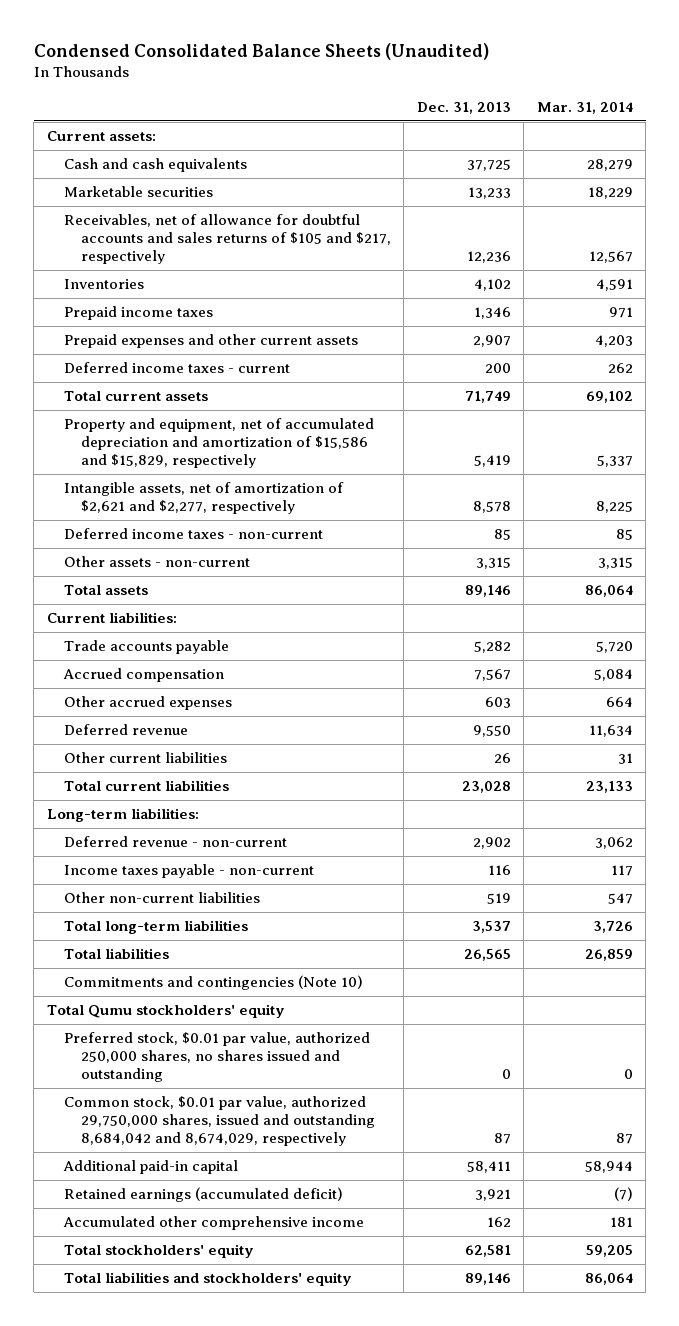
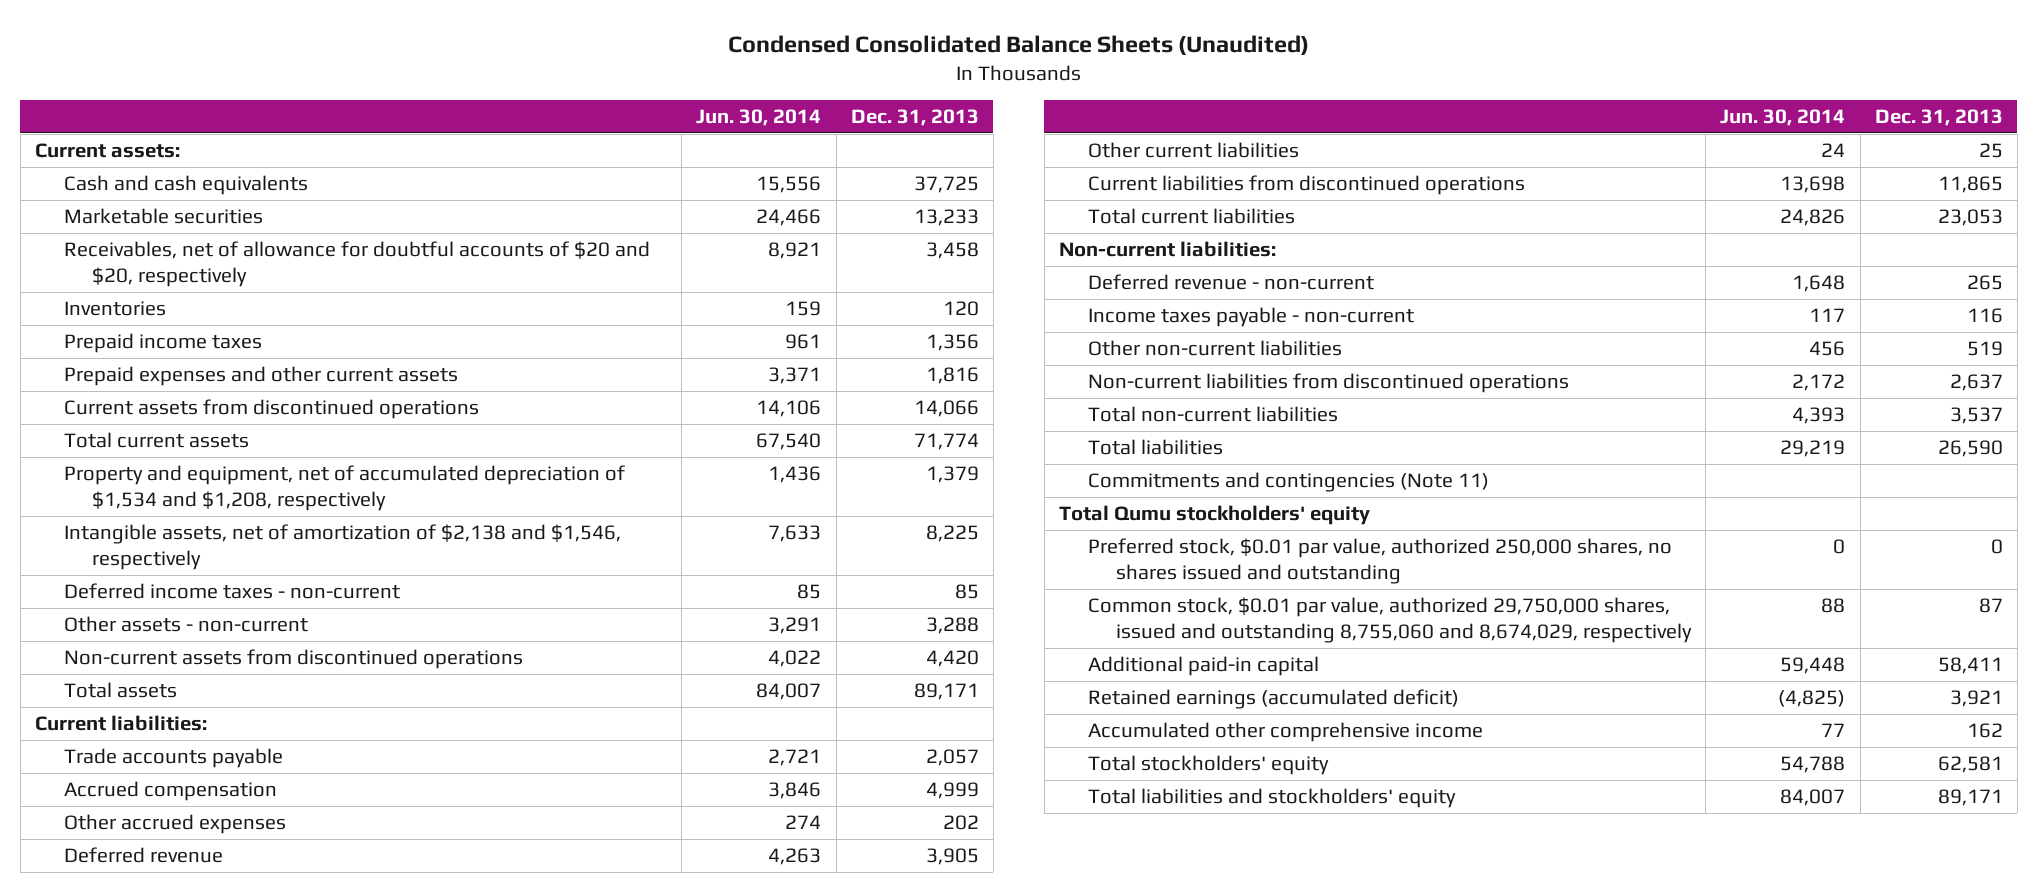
- | Dec. 31, 2013 | Mar. 31, 2014
+ | Jun. 30, 2014 | Dec. 31, 2013
- Receivables, net of allowance for doubtful accounts and sales returns of $105 and $217, respectively | 12,236 | 12,567
- Inventories | 4,102 | 4,591
- Prepaid income taxes | 1,346 | 971
- Prepaid expenses and other current assets | 2,907 | 4,203
- Deferred income taxes - current | 200 | 262
- Total current assets | 71,749 | 69,102
- Property and equipment, net of accumulated depreciation and amortization of $15,586 and $15,829, respectively | 5,419 | 5,337
- Intangible assets, net of amortization of $2,621 and $2,277, respectively | 8,578 | 8,225
+ Receivables, net of allowance for doubtful accounts of $20 and $20, respectively | 8,921 | 3,458
+ Inventories | 159 | 120
+ Prepaid income taxes | 961 | 1,356
+ Prepaid expenses and other current assets | 3,371 | 1,816
+ Current assets from discontinued operations | 14,106 | 14,066
+ Total current assets | 67,540 | 71,774
+ Property and equipment, net of accumulated depreciation of $1,534 and $1,208, respectively | 1,436 | 1,379
+ Intangible assets, net of amortization of $2,138 and $1,546, respectively | 7,633 | 8,225
- Other assets - non-current | 3,315 | 3,315
- Total assets | 89,146 | 86,064
+ Other assets - non-current | 3,291 | 3,288
+ Non-current assets from discontinued operations | 4,022 | 4,420
+ Total assets | 84,007 | 89,171
- Trade accounts payable | 5,282 | 5,720
- Accrued compensation | 7,567 | 5,084
- Other accrued expenses | 603 | 664
- Deferred revenue | 9,550 | 11,634
- Other current liabilities | 26 | 31
- Total current liabilities | 23,028 | 23,133
- Long-term liabilities:
- Deferred revenue - non-current | 2,902 | 3,062
+ Trade accounts payable | 2,721 | 2,057
+ Accrued compensation | 3,846 | 4,999
+ Other accrued expenses | 274 | 202
+ Deferred revenue | 4,263 | 3,905
+ Other current liabilities | 24 | 25
+ Current liabilities from discontinued operations | 13,698 | 11,865
+ Total current liabilities | 24,826 | 23,053
+ Non-current liabilities:
+ Deferred revenue - non-current | 1,648 | 265
- Total long-term liabilities | 3,537 | 3,726
- Total liabilities | 26,565 | 26,859
- Commitments and contingencies (Note 10)
+ Non-current liabilities from discontinued operations | 2,172 | 2,637
+ Total non-current liabilities | 4,393 | 3,537
+ Total liabilities | 29,219 | 26,590
+ Commitments and contingencies (Note 11)
- Common stock, $0.01 par value, authorized 29,750,000 shares, issued and outstanding 8,684,042 and 8,674,029, respectively | 87 | 87
+ Common stock, $0.01 par value, authorized 29,750,000 shares, issued and outstanding 8,755,060 and 8,674,029, respectively | 88 | 87
- Total liabilities and stockholders' equity | 89,146 | 86,064
+ Total liabilities and stockholders' equity | 84,007 | 89,171

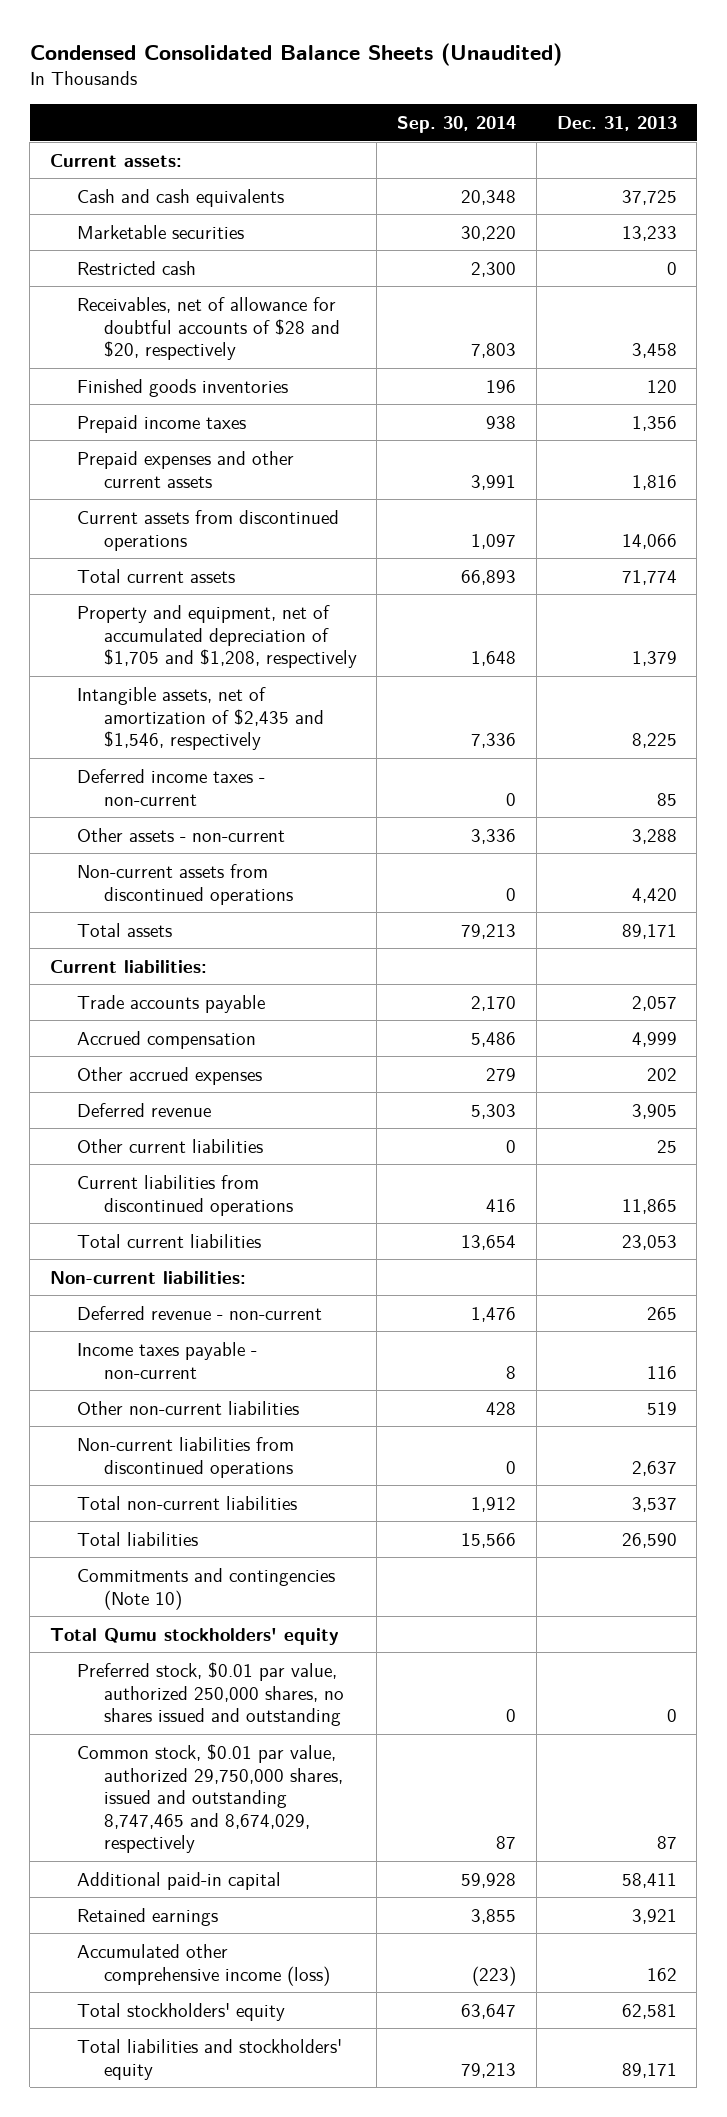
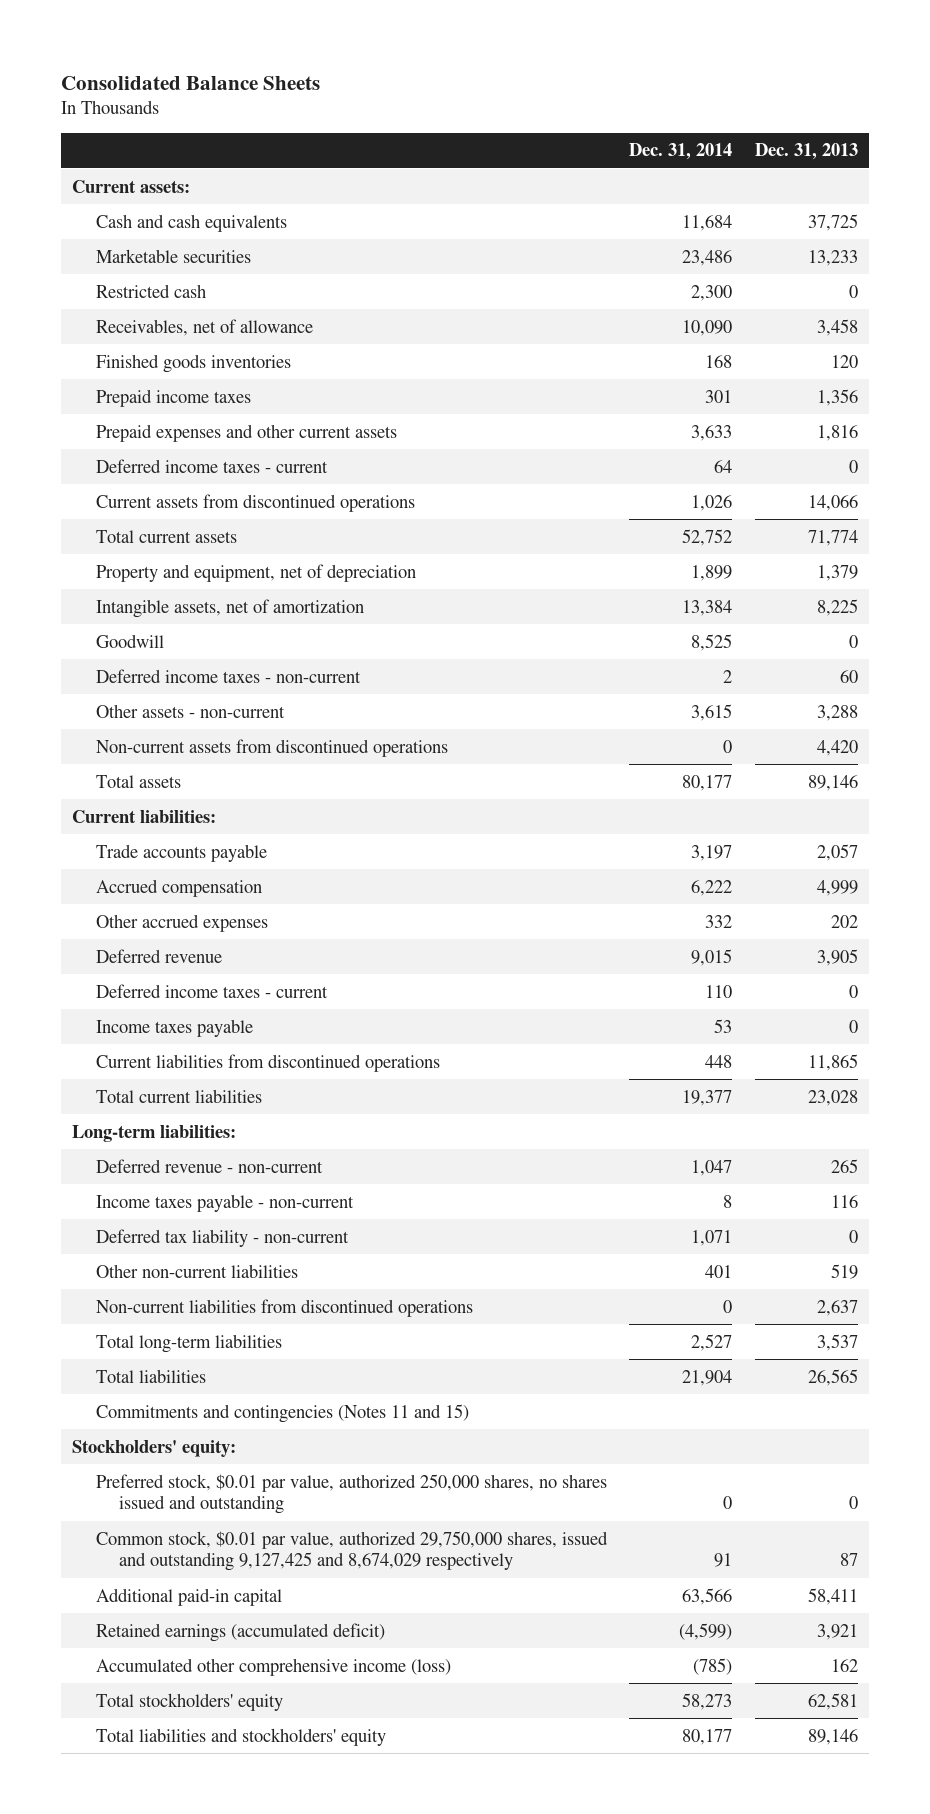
- Condensed Consolidated Balance Sheets (Unaudited)
+ Consolidated Balance Sheets
- | Sep. 30, 2014 | Dec. 31, 2013
+ | Dec. 31, 2014 | Dec. 31, 2013
- Receivables, net of allowance for doubtful accounts of $28 and $20, respectively | 7,803 | 3,458
+ Receivables, net of allowance | 10,090 | 3,458
+ Deferred income taxes - current | 64 | 0
- Property and equipment, net of accumulated depreciation of $1,705 and $1,208, respectively | 1,648 | 1,379
- Intangible assets, net of amortization of $2,435 and $1,546, respectively | 7,336 | 8,225
- Deferred income taxes - non-current | 0 | 85
+ Property and equipment, net of depreciation | 1,899 | 1,379
+ Intangible assets, net of amortization | 13,384 | 8,225
+ Goodwill | 8,525 | 0
+ Deferred income taxes - non-current | 2 | 60
- Total assets | 79,213 | 89,171
+ Total assets | 80,177 | 89,146
- Other current liabilities | 0 | 25
+ Deferred income taxes - current | 110 | 0
+ Income taxes payable | 53 | 0
- Total current liabilities | 13,654 | 23,053
- Non-current liabilities:
+ Total current liabilities | 19,377 | 23,028
+ Long-term liabilities:
+ Deferred tax liability - non-current | 1,071 | 0
- Total non-current liabilities | 1,912 | 3,537
- Total liabilities | 15,566 | 26,590
- Commitments and contingencies (Note 10)
- Total Qumu stockholders' equity
+ Total long-term liabilities | 2,527 | 3,537
+ Total liabilities | 21,904 | 26,565
+ Commitments and contingencies (Notes 11 and 15)
+ Stockholders' equity:
- Common stock, $0.01 par value, authorized 29,750,000 shares, issued and outstanding 8,747,465 and 8,674,029, respectively | 87 | 87
+ Common stock, $0.01 par value, authorized 29,750,000 shares, issued and outstanding 9,127,425 and 8,674,029 respectively | 91 | 87
- Retained earnings | 3,855 | 3,921
+ Retained earnings (accumulated deficit) | (4,599) | 3,921
- Total liabilities and stockholders' equity | 79,213 | 89,171
+ Total liabilities and stockholders' equity | 80,177 | 89,146

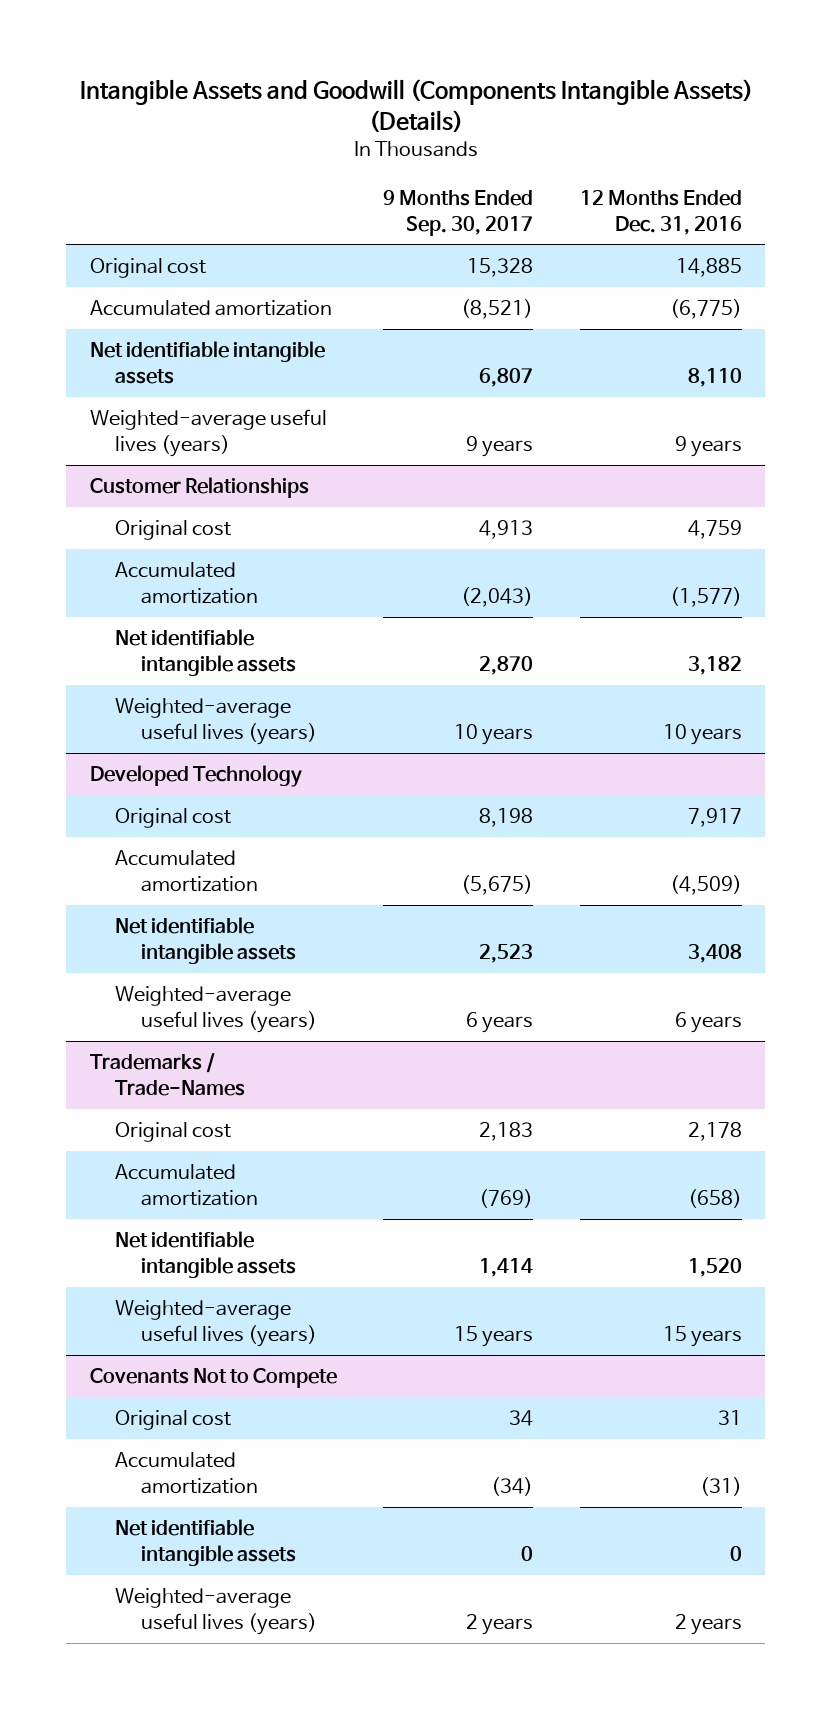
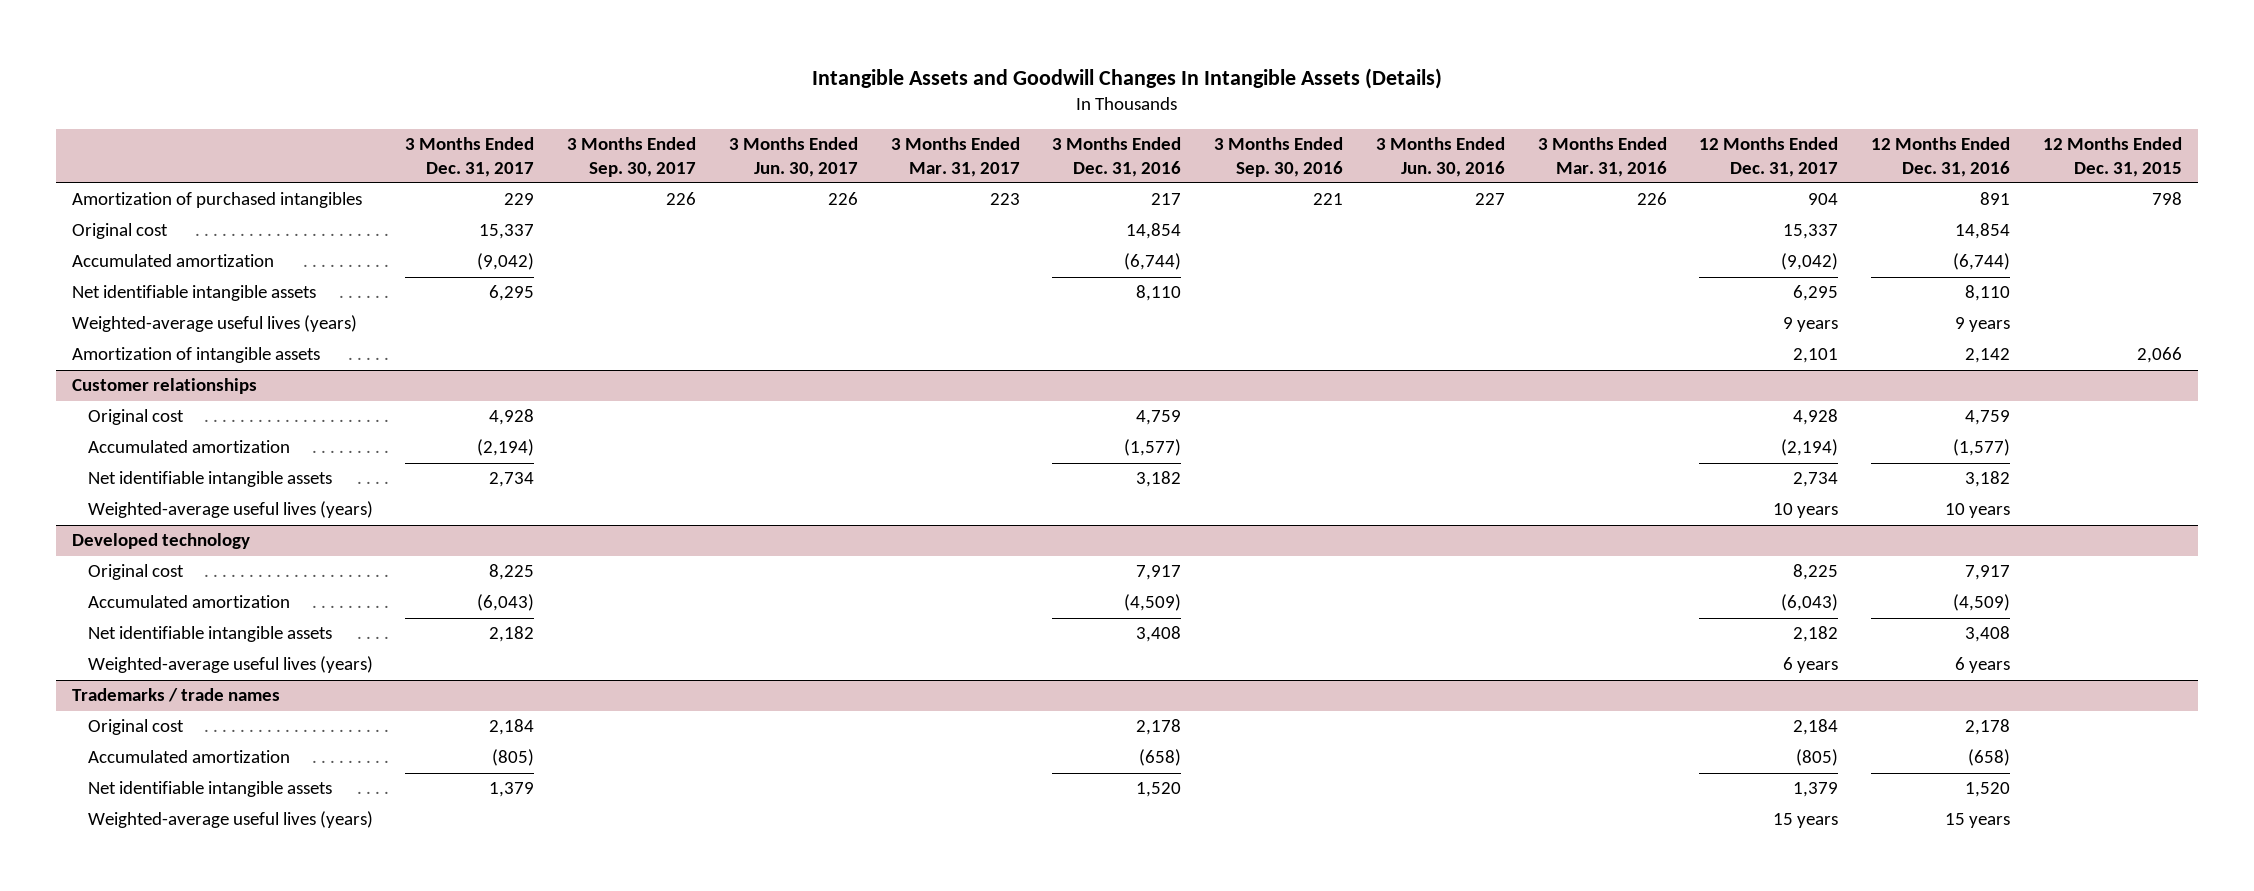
- Intangible Assets and Goodwill (Components Intangible Assets) (Details)
+ Intangible Assets and Goodwill Changes In Intangible Assets (Details)
- | 9 Months Ended Sep. 30, 2017 | 12 Months Ended Dec. 31, 2016
+ | 3 Months Ended Dec. 31, 2017 | 3 Months Ended Sep. 30, 2017 | 3 Months Ended Jun. 30, 2017 | 3 Months Ended Mar. 31, 2017 | 3 Months Ended Dec. 31, 2016 | 3 Months Ended Sep. 30, 2016 | 3 Months Ended Jun. 30, 2016 | 3 Months Ended Mar. 31, 2016 | 12 Months Ended Dec. 31, 2017 | 12 Months Ended Dec. 31, 2016 | 12 Months Ended Dec. 31, 2015
- Original cost | 15,328 | 14,885
- Accumulated amortization | (8,521) | (6,775)
+ Amortization of purchased intangibles | 229 | 226 | 226 | 223 | 217 | 221 | 227 | 226 | 904 | 891 | 798
+ Original cost | 15,337 | | | | 14,854 | | | | 15,337 | 14,854 |
+ Accumulated amortization | (9,042) | | | | (6,744) | | | | (9,042) | (6,744) |
- Customer Relationships
+ Amortization of intangible assets | | | | | | | | | 2,101 | 2,142 | 2,066
+ Customer relationships
- Developed Technology
+ Developed technology
- Trademarks / Trade-Names
+ Trademarks / trade names
- Covenants Not to Compete
- Original cost | 34 | 31
- Accumulated amortization | (34) | (31)
- Net identifiable intangible assets | 0 | 0
- Weighted-average useful lives (years) | 2 years | 2 years

